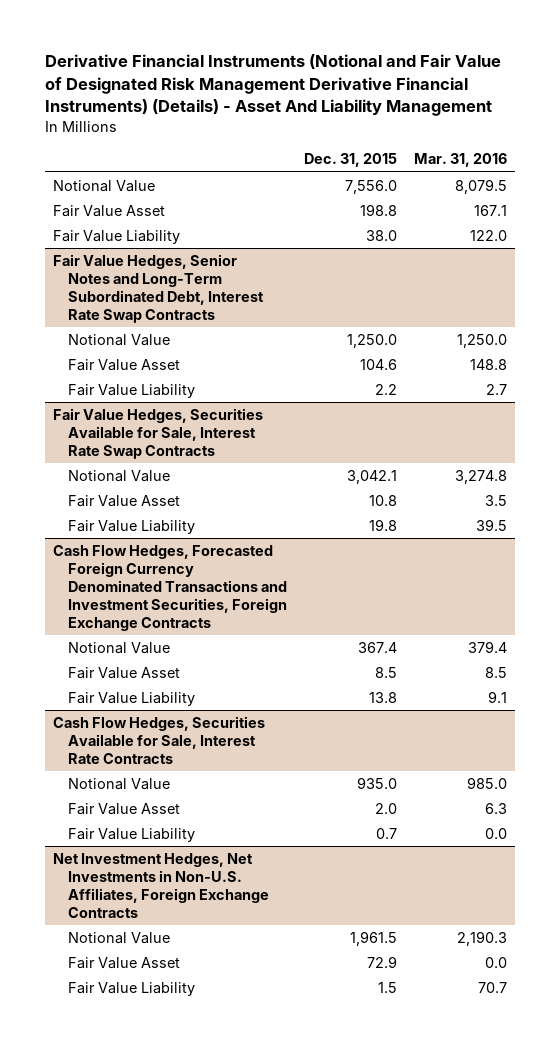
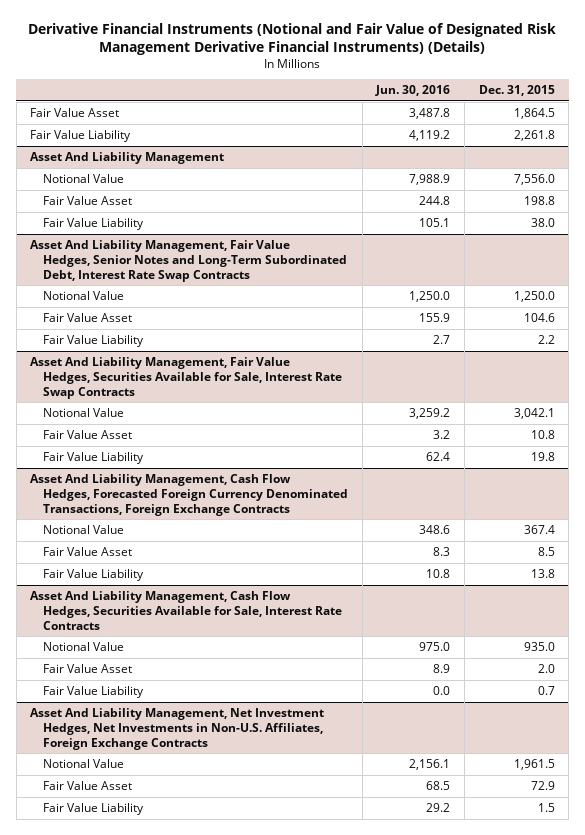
- Derivative Financial Instruments (Notional and Fair Value of Designated Risk Management Derivative Financial Instruments) (Details) - Asset And Liability Management
+ Derivative Financial Instruments (Notional and Fair Value of Designated Risk Management Derivative Financial Instruments) (Details)
- | Dec. 31, 2015 | Mar. 31, 2016
+ | Jun. 30, 2016 | Dec. 31, 2015
+ Fair Value Asset | 3,487.8 | 1,864.5
+ Fair Value Liability | 4,119.2 | 2,261.8
+ Asset And Liability Management
- Fair Value Hedges, Senior Notes and Long-Term Subordinated Debt, Interest Rate Swap Contracts
+ Asset And Liability Management, Fair Value Hedges, Senior Notes and Long-Term Subordinated Debt, Interest Rate Swap Contracts
- Fair Value Hedges, Securities Available for Sale, Interest Rate Swap Contracts
+ Asset And Liability Management, Fair Value Hedges, Securities Available for Sale, Interest Rate Swap Contracts
- Cash Flow Hedges, Forecasted Foreign Currency Denominated Transactions and Investment Securities, Foreign Exchange Contracts
+ Asset And Liability Management, Cash Flow Hedges, Forecasted Foreign Currency Denominated Transactions, Foreign Exchange Contracts
- Cash Flow Hedges, Securities Available for Sale, Interest Rate Contracts
+ Asset And Liability Management, Cash Flow Hedges, Securities Available for Sale, Interest Rate Contracts
- Net Investment Hedges, Net Investments in Non-U.S. Affiliates, Foreign Exchange Contracts
+ Asset And Liability Management, Net Investment Hedges, Net Investments in Non-U.S. Affiliates, Foreign Exchange Contracts

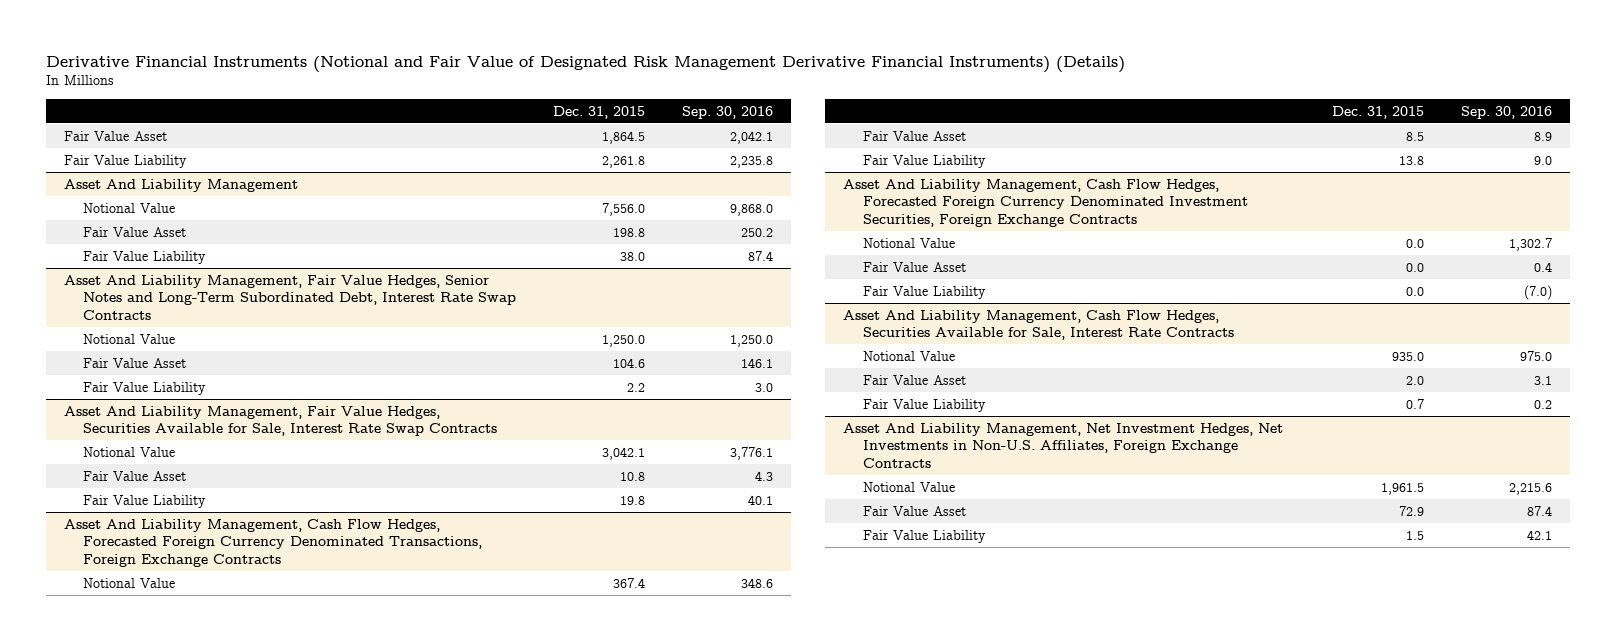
- | Jun. 30, 2016 | Dec. 31, 2015
+ | Dec. 31, 2015 | Sep. 30, 2016
+ Asset And Liability Management, Cash Flow Hedges, Forecasted Foreign Currency Denominated Investment Securities, Foreign Exchange Contracts
+ Notional Value | 0.0 | 1,302.7
+ Fair Value Asset | 0.0 | 0.4
+ Fair Value Liability | 0.0 | (7.0)

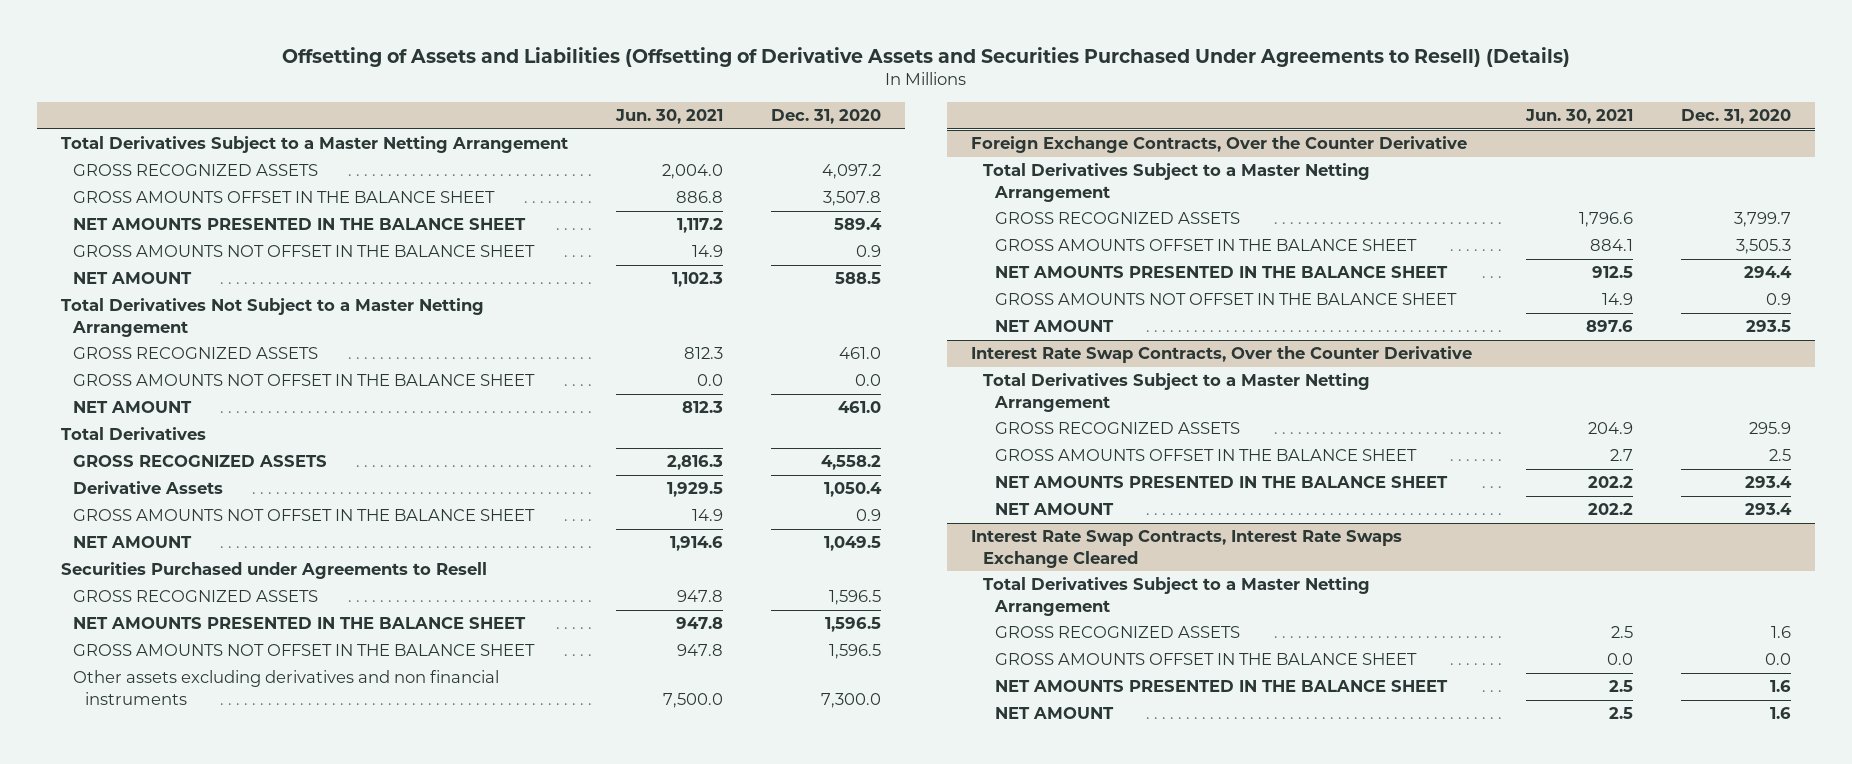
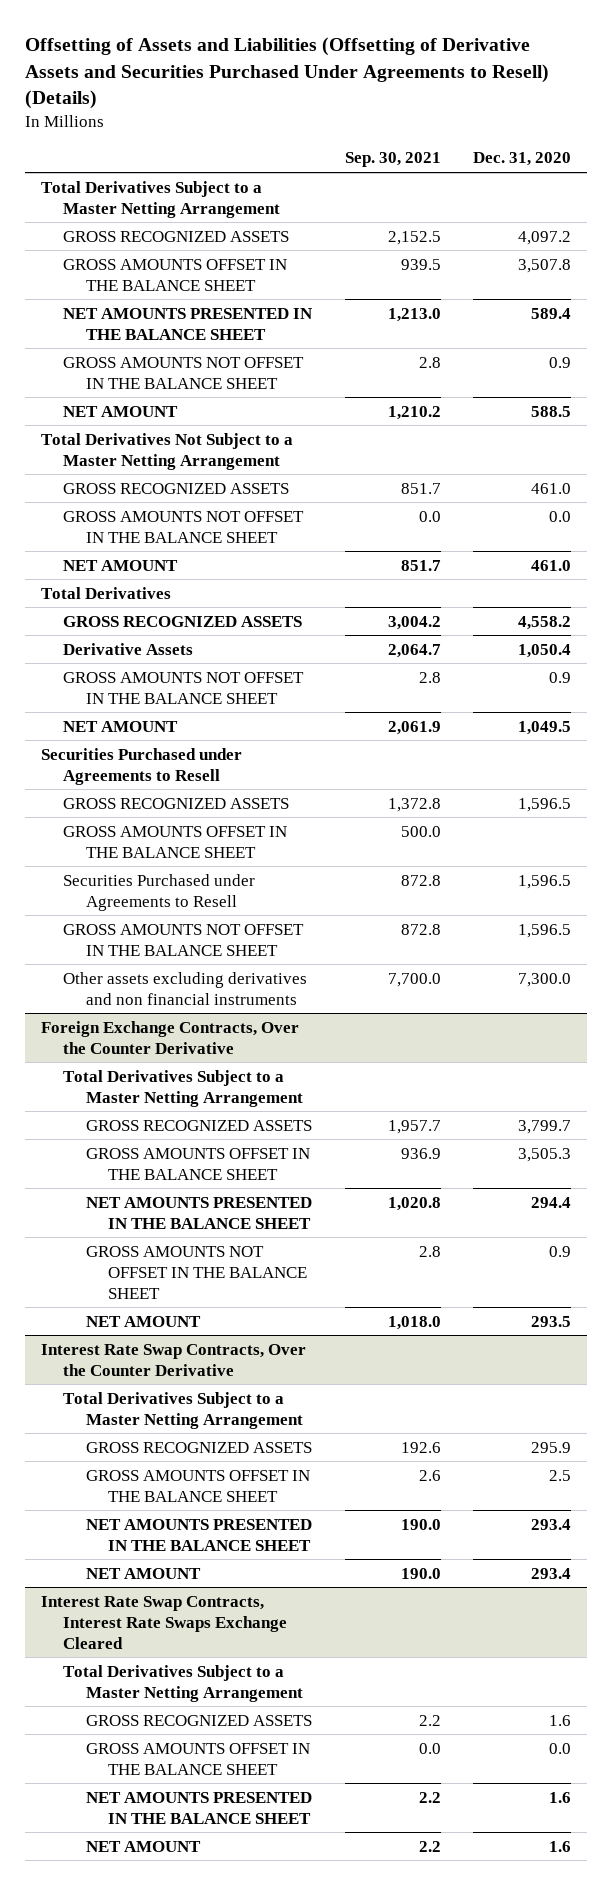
- | Jun. 30, 2021 | Dec. 31, 2020
+ | Sep. 30, 2021 | Dec. 31, 2020
- NET AMOUNTS PRESENTED IN THE BALANCE SHEET | 947.8 | 1,596.5
+ GROSS AMOUNTS OFFSET IN THE BALANCE SHEET | 500.0 |
+ Securities Purchased under Agreements to Resell | 872.8 | 1,596.5

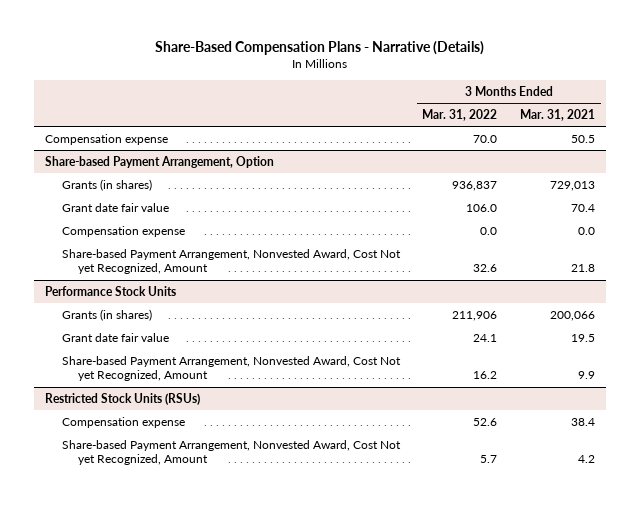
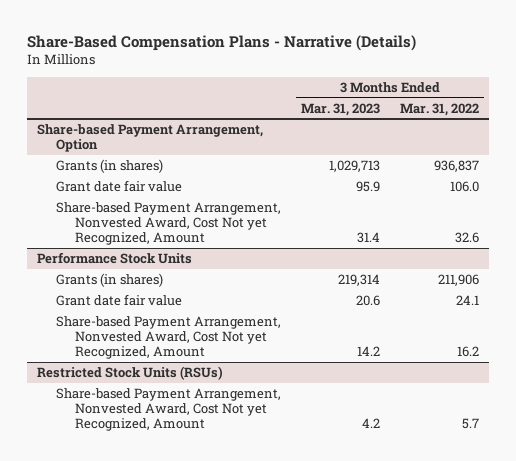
- | 3 Months Ended Mar. 31, 2022 | 3 Months Ended Mar. 31, 2021
+ | 3 Months Ended Mar. 31, 2023 | 3 Months Ended Mar. 31, 2022
- Compensation expense | 70.0 | 50.5
@ Share-based Payment Arrangement, Option
- Compensation expense | 0.0 | 0.0
@ Restricted Stock Units (RSUs)
- Compensation expense | 52.6 | 38.4

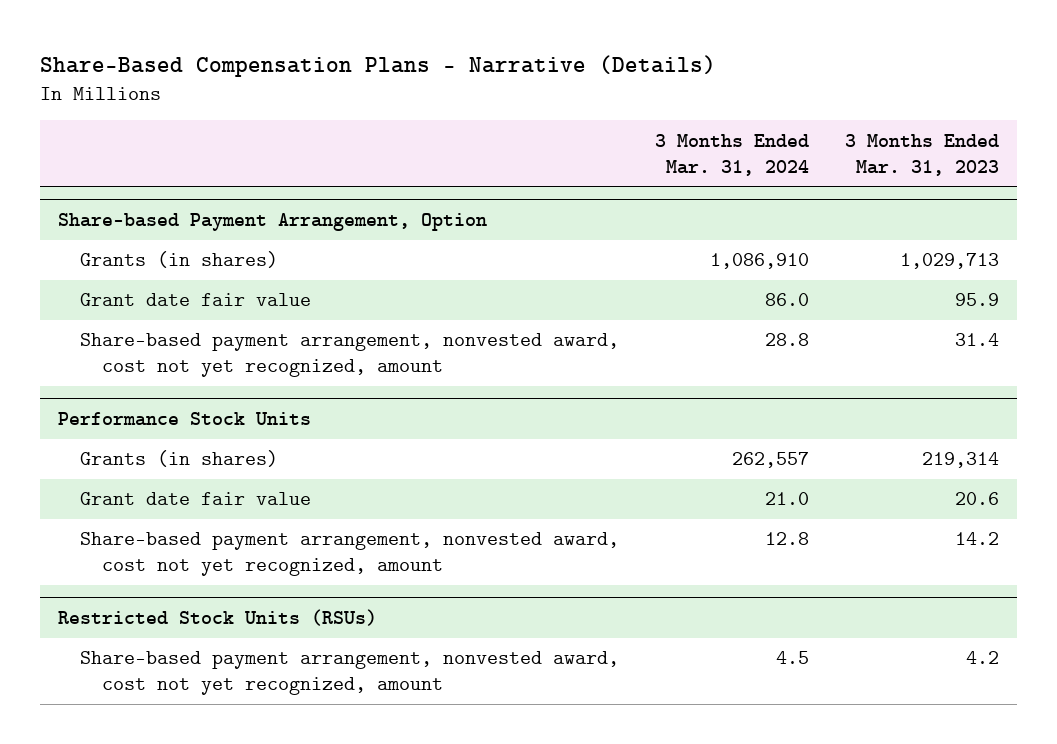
- | 3 Months Ended Mar. 31, 2023 | 3 Months Ended Mar. 31, 2022
+ | 3 Months Ended Mar. 31, 2024 | 3 Months Ended Mar. 31, 2023
@ Share-based Payment Arrangement, Option
- Share-based Payment Arrangement, Nonvested Award, Cost Not yet Recognized, Amount | 31.4 | 32.6
+ Share-based payment arrangement, nonvested award, cost not yet recognized, amount | 28.8 | 31.4
@ Performance Stock Units
- Share-based Payment Arrangement, Nonvested Award, Cost Not yet Recognized, Amount | 14.2 | 16.2
+ Share-based payment arrangement, nonvested award, cost not yet recognized, amount | 12.8 | 14.2
@ Restricted Stock Units (RSUs)
- Share-based Payment Arrangement, Nonvested Award, Cost Not yet Recognized, Amount | 4.2 | 5.7
+ Share-based payment arrangement, nonvested award, cost not yet recognized, amount | 4.5 | 4.2

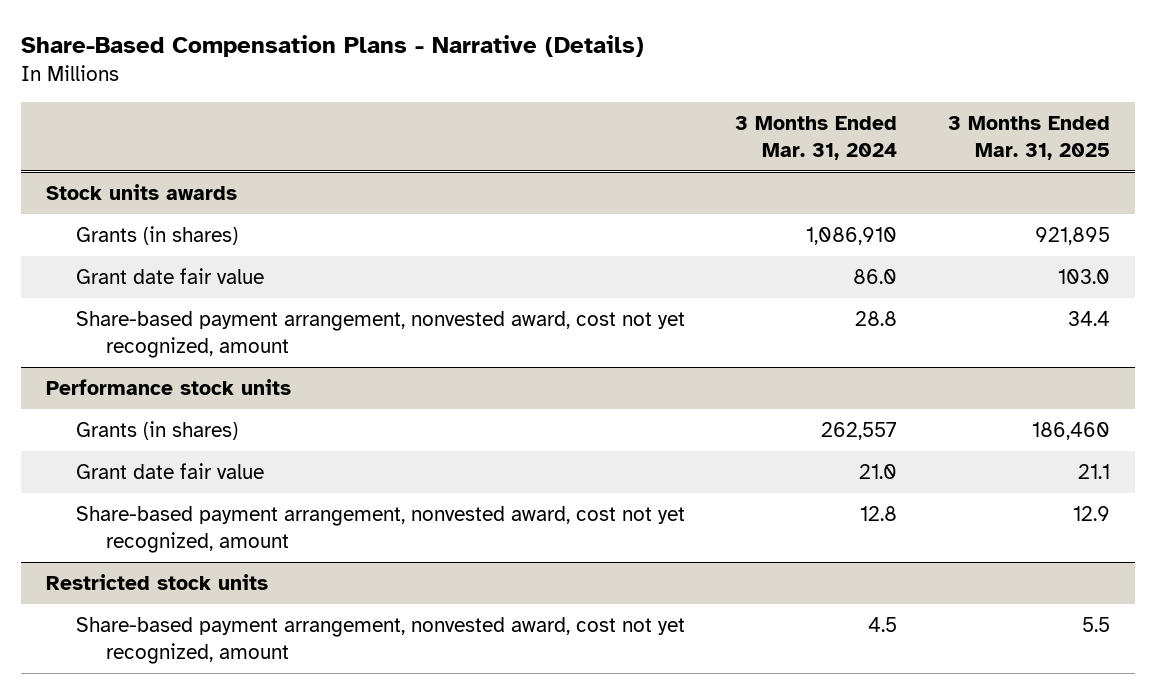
- | 3 Months Ended Mar. 31, 2024 | 3 Months Ended Mar. 31, 2023
+ | 3 Months Ended Mar. 31, 2024 | 3 Months Ended Mar. 31, 2025
- Share-based Payment Arrangement, Option
+ Stock units awards
- Performance Stock Units
+ Performance stock units
- Restricted Stock Units (RSUs)
+ Restricted stock units

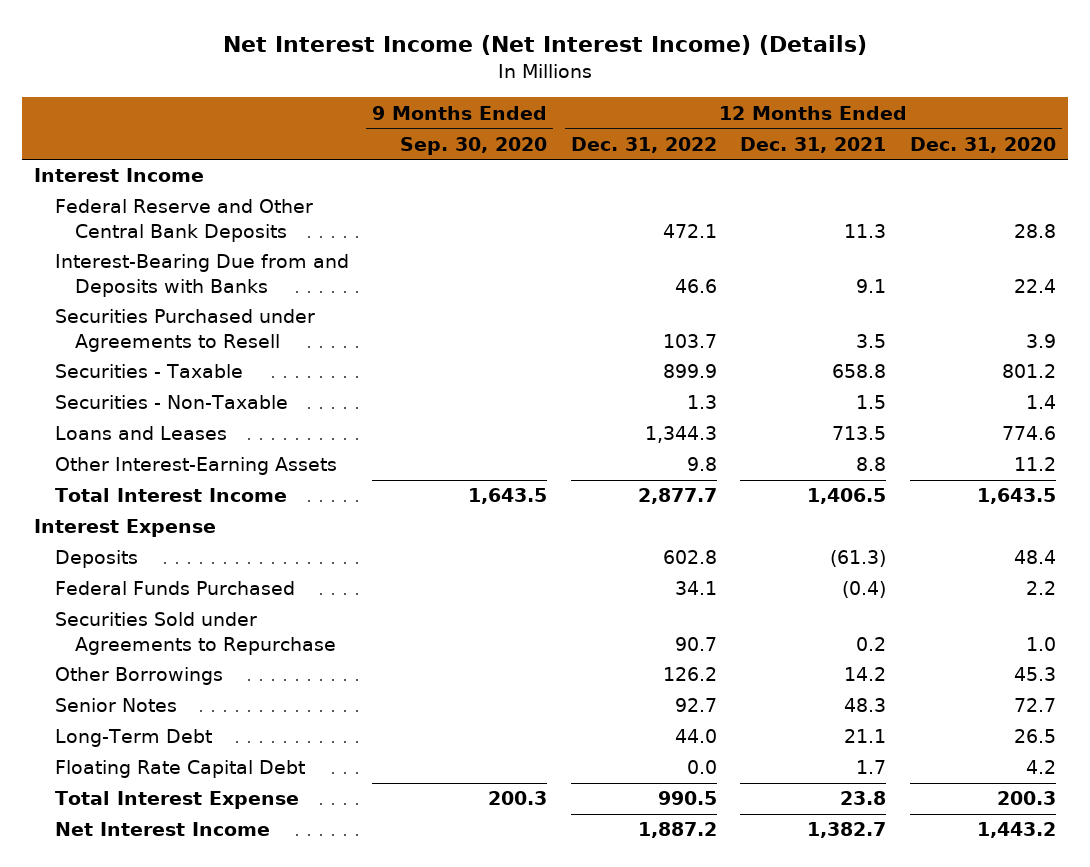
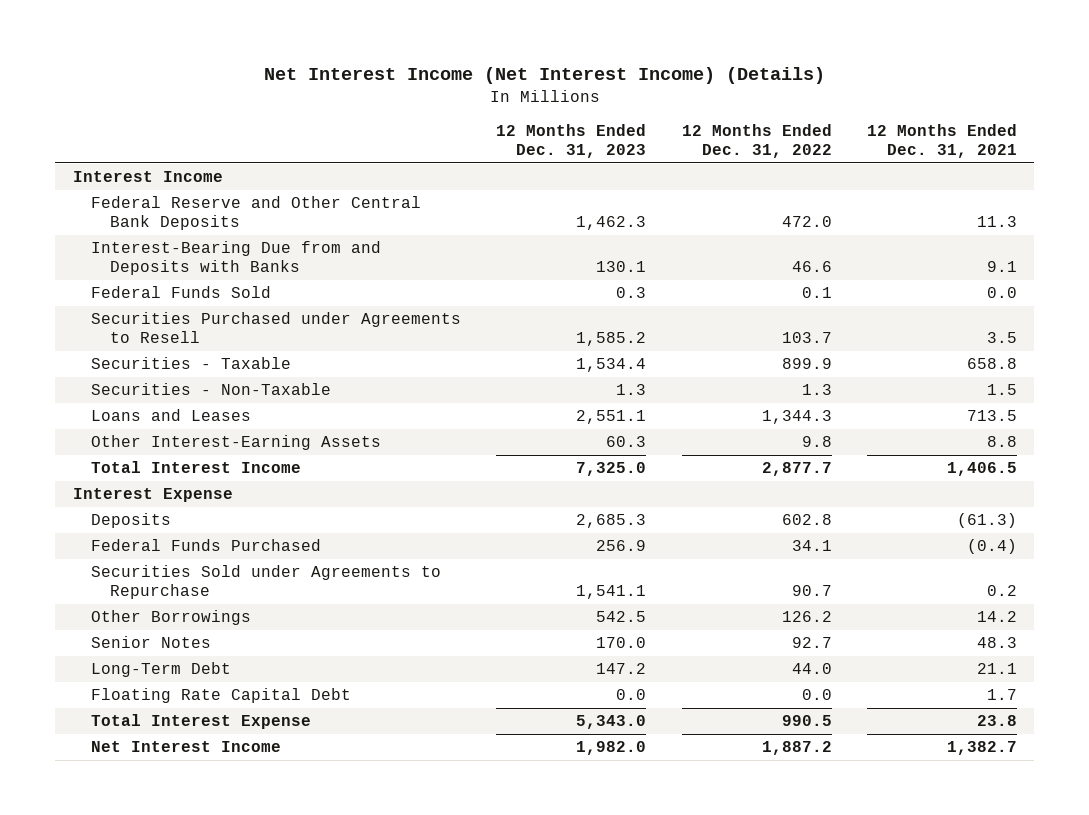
- | 9 Months Ended Sep. 30, 2020 | 12 Months Ended Dec. 31, 2022 | 12 Months Ended Dec. 31, 2021 | 12 Months Ended Dec. 31, 2020
+ | 12 Months Ended Dec. 31, 2023 | 12 Months Ended Dec. 31, 2022 | 12 Months Ended Dec. 31, 2021
- Federal Reserve and Other Central Bank Deposits | | 472.1 | 11.3 | 28.8
+ Federal Reserve and Other Central Bank Deposits | 1,462.3 | 472.0 | 11.3
+ Federal Funds Sold | 0.3 | 0.1 | 0.0

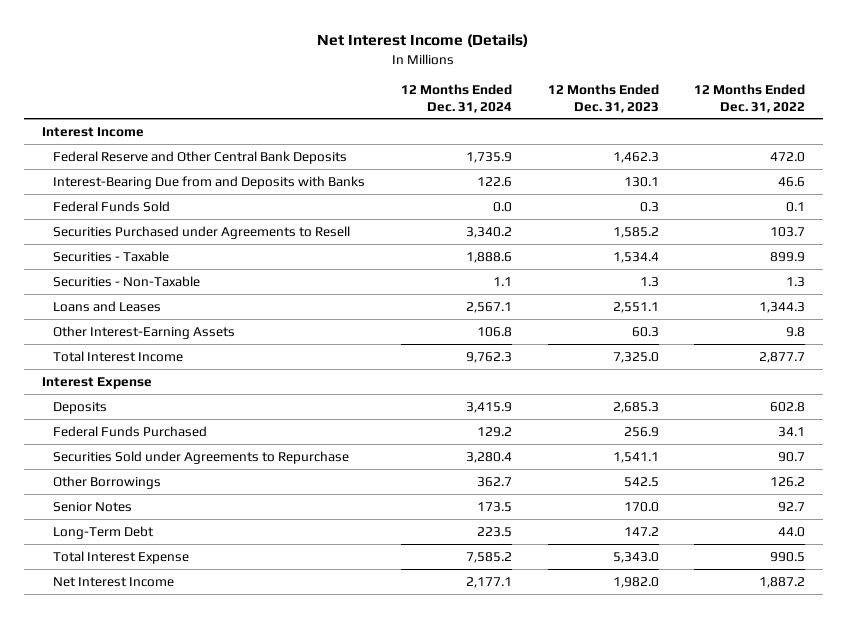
- Net Interest Income (Net Interest Income) (Details)
+ Net Interest Income (Details)
- | 12 Months Ended Dec. 31, 2023 | 12 Months Ended Dec. 31, 2022 | 12 Months Ended Dec. 31, 2021
+ | 12 Months Ended Dec. 31, 2024 | 12 Months Ended Dec. 31, 2023 | 12 Months Ended Dec. 31, 2022
- Floating Rate Capital Debt | 0.0 | 0.0 | 1.7

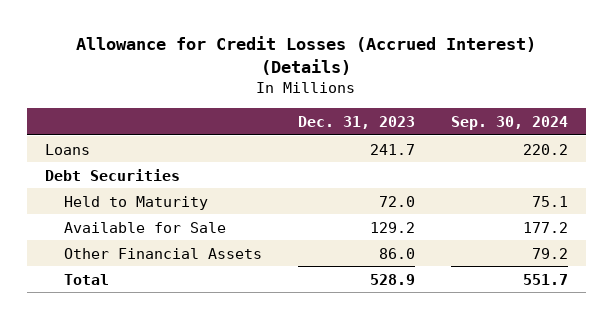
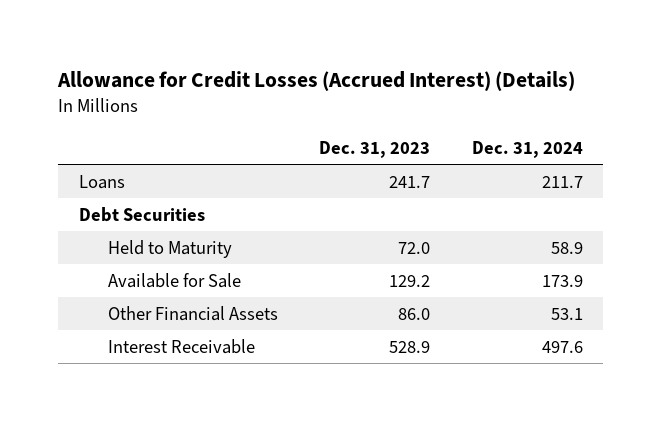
- | Dec. 31, 2023 | Sep. 30, 2024
+ | Dec. 31, 2023 | Dec. 31, 2024
- Total | 528.9 | 551.7
+ Interest Receivable | 528.9 | 497.6

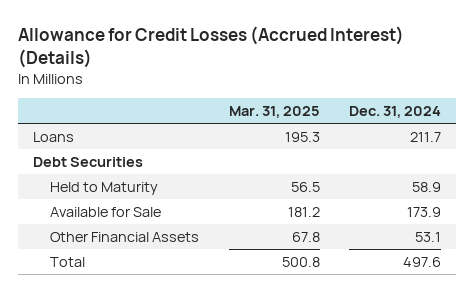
- | Dec. 31, 2023 | Dec. 31, 2024
+ | Mar. 31, 2025 | Dec. 31, 2024
- Interest Receivable | 528.9 | 497.6
+ Total | 500.8 | 497.6

